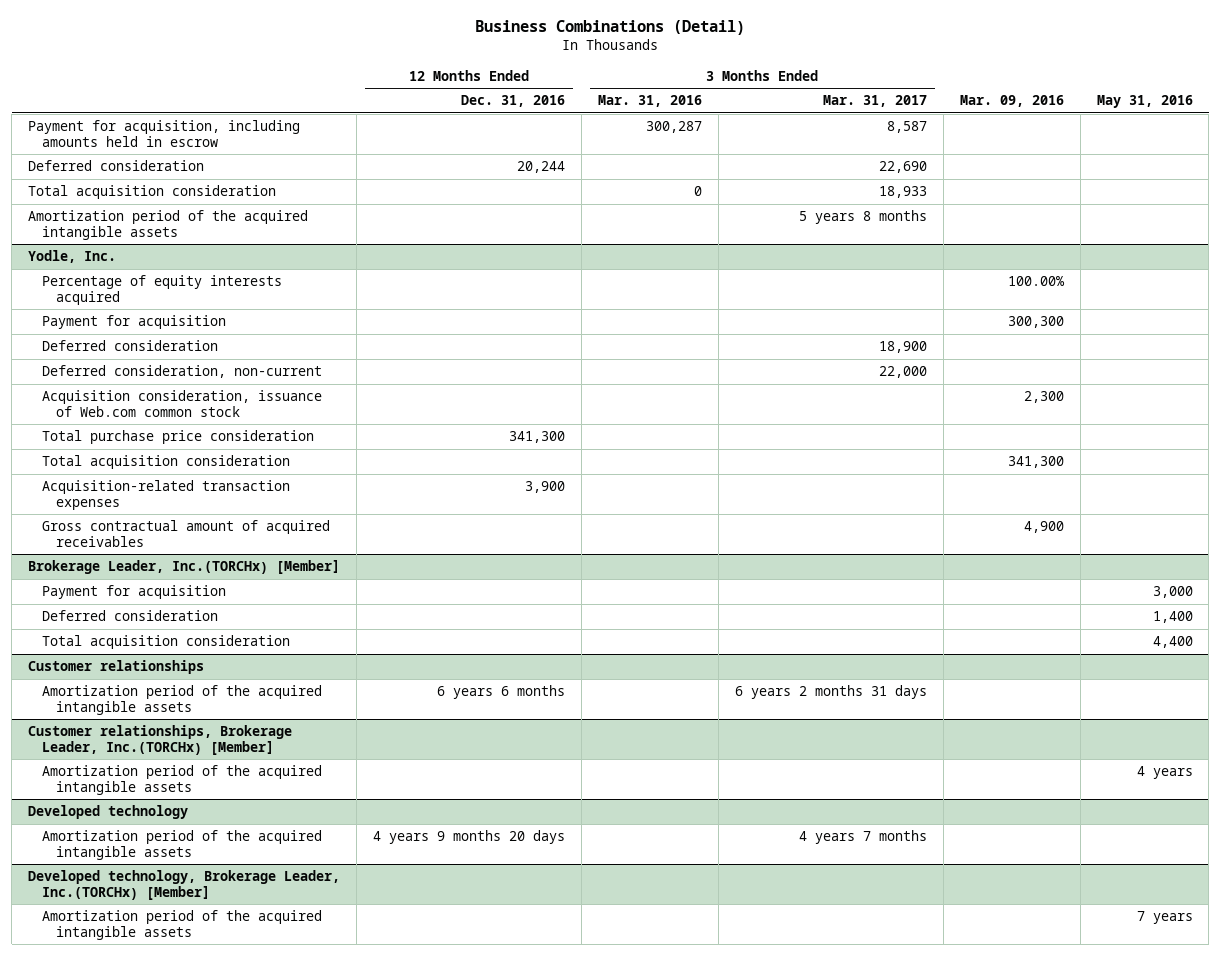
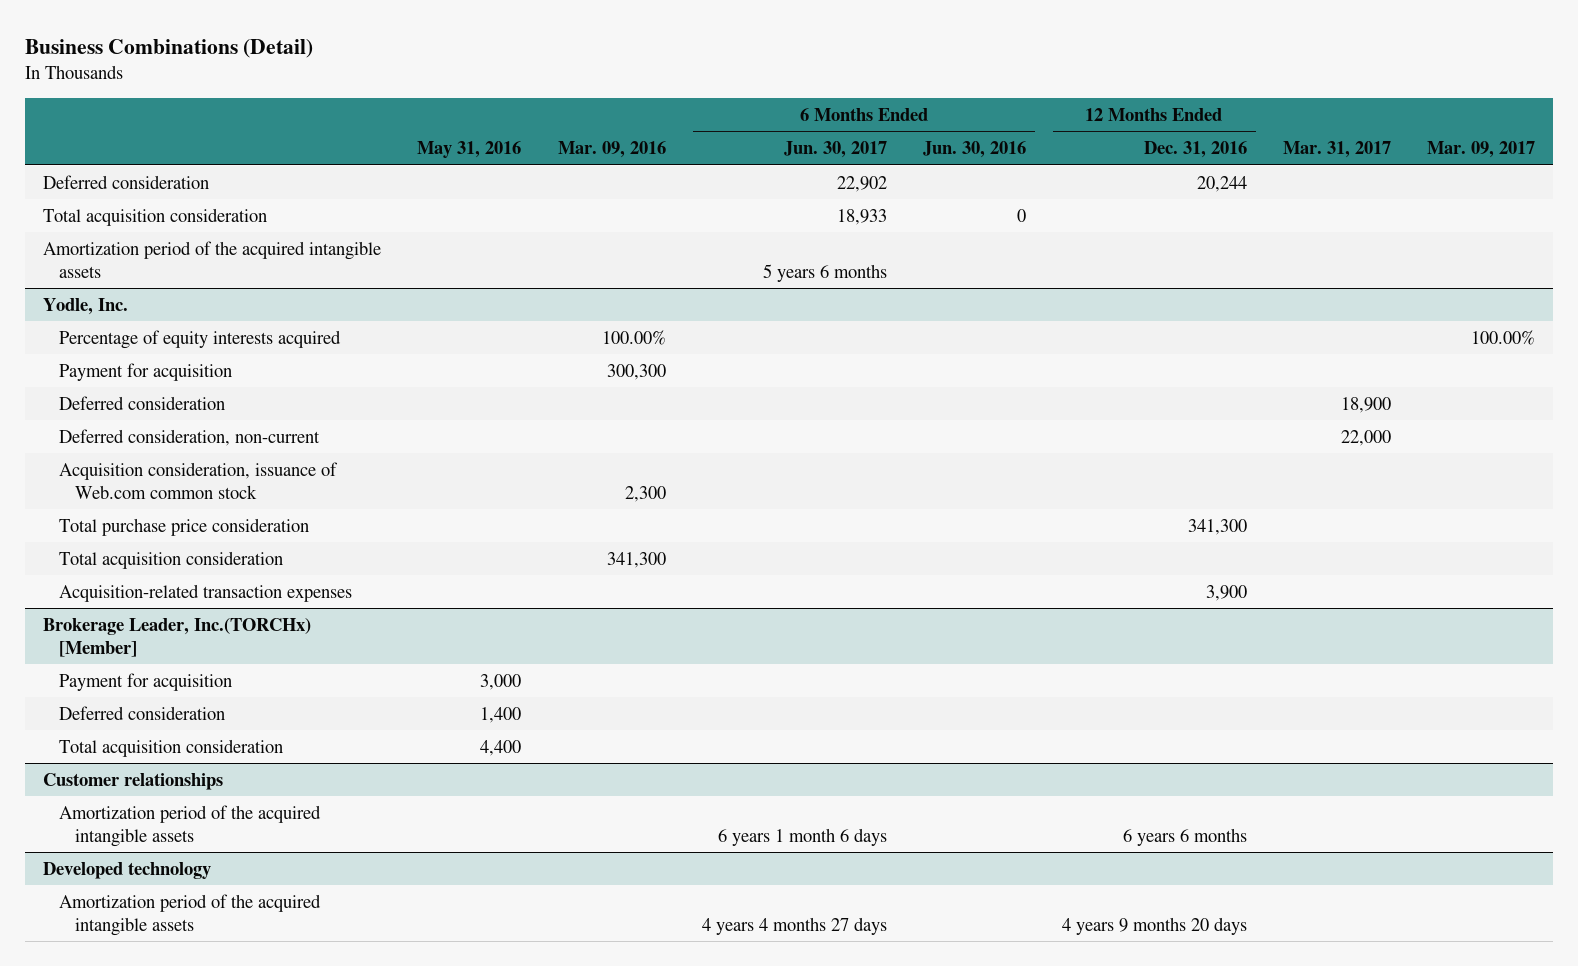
- | 12 Months Ended Dec. 31, 2016 | 3 Months Ended Mar. 31, 2016 | 3 Months Ended Mar. 31, 2017 | Mar. 09, 2016 | May 31, 2016
+ | May 31, 2016 | Mar. 09, 2016 | 6 Months Ended Jun. 30, 2017 | 6 Months Ended Jun. 30, 2016 | 12 Months Ended Dec. 31, 2016 | Mar. 31, 2017 | Mar. 09, 2017
- Payment for acquisition, including amounts held in escrow | | 300,287 | 8,587 | |
@ Yodle, Inc.
- Gross contractual amount of acquired receivables | | | | 4,900 |
- Customer relationships, Brokerage Leader, Inc.(TORCHx) [Member]
- Amortization period of the acquired intangible assets | | | | | 4 years
- Developed technology, Brokerage Leader, Inc.(TORCHx) [Member]
- Amortization period of the acquired intangible assets | | | | | 7 years

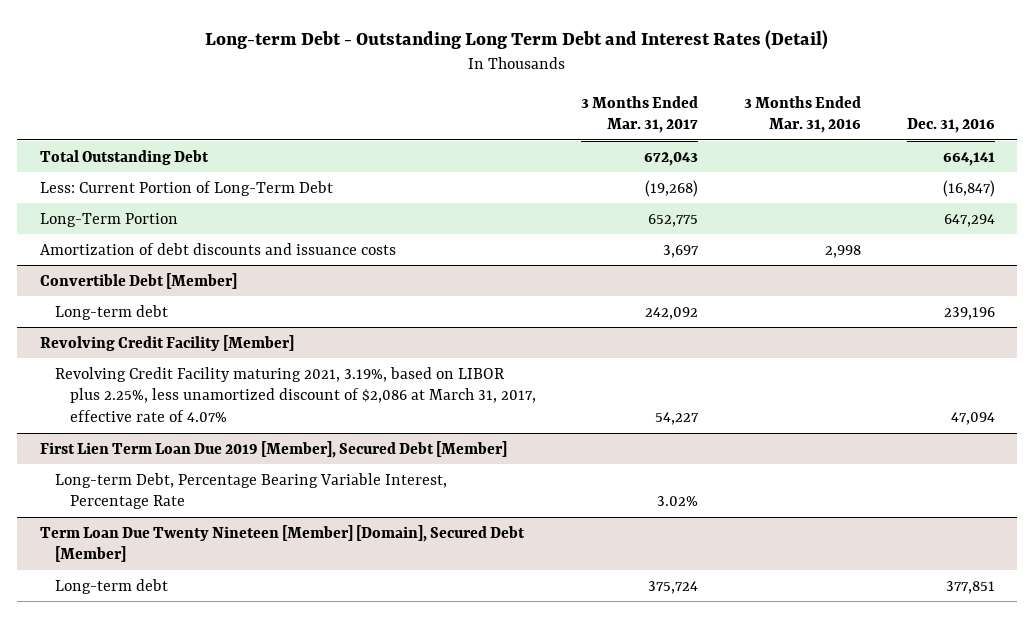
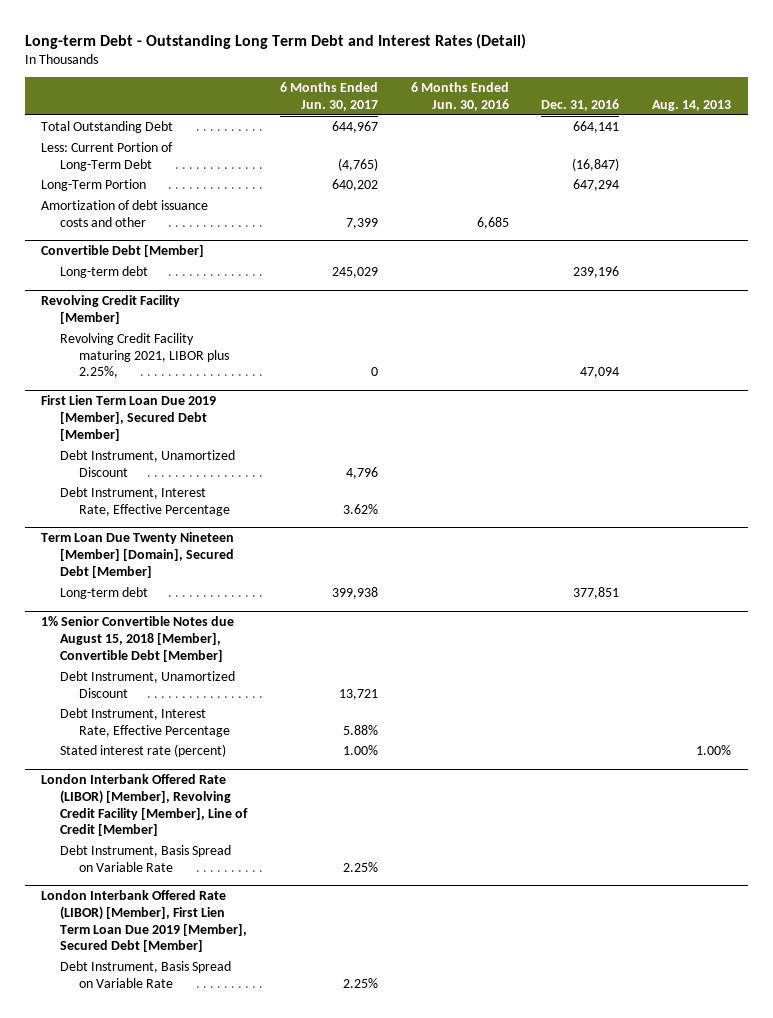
- | 3 Months Ended Mar. 31, 2017 | 3 Months Ended Mar. 31, 2016 | Dec. 31, 2016
+ | 6 Months Ended Jun. 30, 2017 | 6 Months Ended Jun. 30, 2016 | Dec. 31, 2016 | Aug. 14, 2013
- Amortization of debt discounts and issuance costs | 3,697 | 2,998 |
+ Amortization of debt issuance costs and other | 7,399 | 6,685 | |
@ Revolving Credit Facility [Member]
- Revolving Credit Facility maturing 2021, 3.19%, based on LIBOR plus 2.25%, less unamortized discount of $2,086 at March 31, 2017, effective rate of 4.07% | 54,227 | | 47,094
+ Revolving Credit Facility maturing 2021, LIBOR plus 2.25%, | 0 | | 47,094 |
@ First Lien Term Loan Due 2019 [Member], Secured Debt [Member]
- Long-term Debt, Percentage Bearing Variable Interest, Percentage Rate | 3.02% | |
+ Debt Instrument, Unamortized Discount | 4,796 | | |
+ Debt Instrument, Interest Rate, Effective Percentage | 3.62% | | |
+ 1% Senior Convertible Notes due August 15, 2018 [Member], Convertible Debt [Member]
+ Debt Instrument, Unamortized Discount | 13,721 | | |
+ Debt Instrument, Interest Rate, Effective Percentage | 5.88% | | |
+ Stated interest rate (percent) | 1.00% | | | 1.00%
+ London Interbank Offered Rate (LIBOR) [Member], Revolving Credit Facility [Member], Line of Credit [Member]
+ Debt Instrument, Basis Spread on Variable Rate | 2.25% | | |
+ London Interbank Offered Rate (LIBOR) [Member], First Lien Term Loan Due 2019 [Member], Secured Debt [Member]
+ Debt Instrument, Basis Spread on Variable Rate | 2.25% | | |

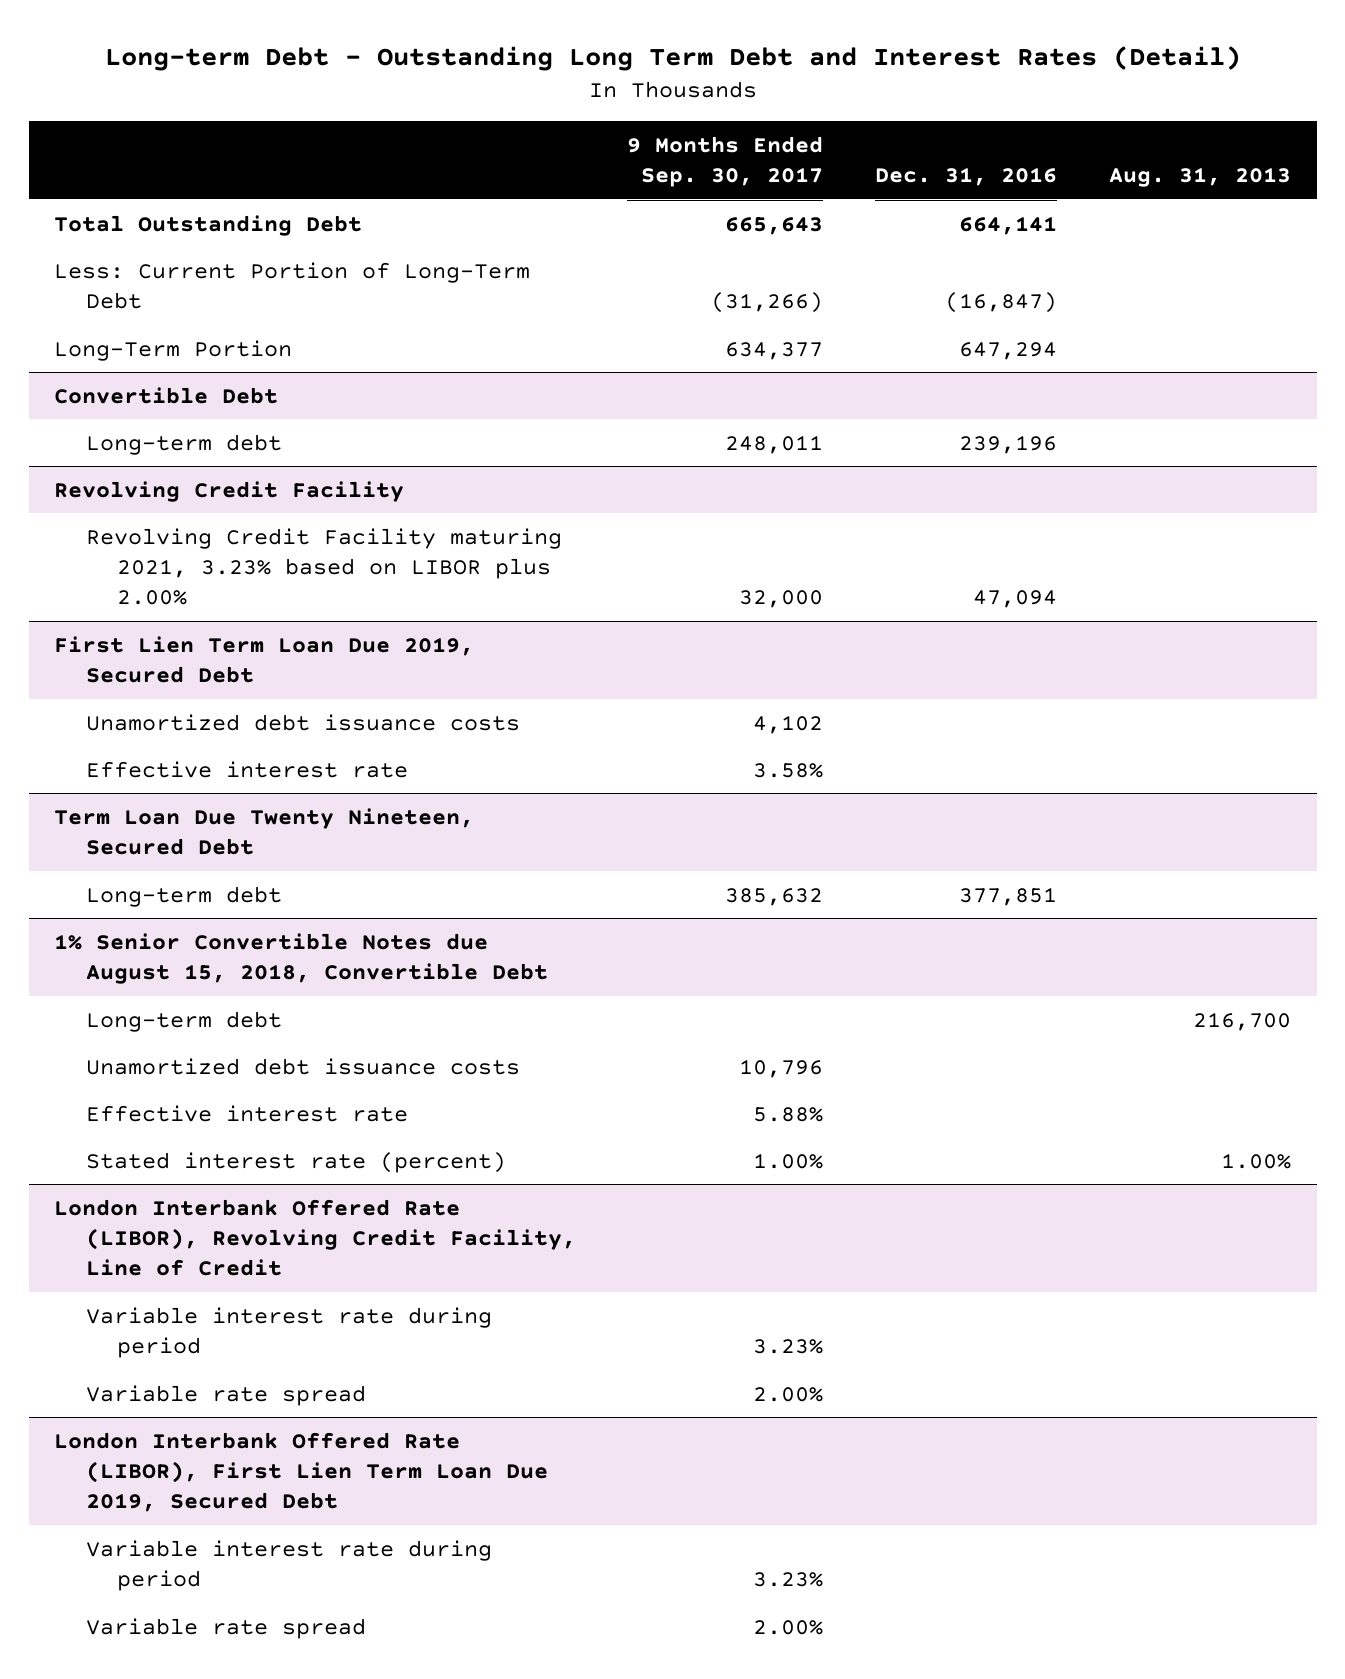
- | 6 Months Ended Jun. 30, 2017 | 6 Months Ended Jun. 30, 2016 | Dec. 31, 2016 | Aug. 14, 2013
+ | 9 Months Ended Sep. 30, 2017 | Dec. 31, 2016 | Aug. 31, 2013
- Amortization of debt issuance costs and other | 7,399 | 6,685 | |
- Convertible Debt [Member]
+ Convertible Debt
- Revolving Credit Facility [Member]
- Revolving Credit Facility maturing 2021, LIBOR plus 2.25%, | 0 | | 47,094 |
- First Lien Term Loan Due 2019 [Member], Secured Debt [Member]
- Debt Instrument, Unamortized Discount | 4,796 | | |
- Debt Instrument, Interest Rate, Effective Percentage | 3.62% | | |
- Term Loan Due Twenty Nineteen [Member] [Domain], Secured Debt [Member]
+ Revolving Credit Facility
+ Revolving Credit Facility maturing 2021, 3.23% based on LIBOR plus 2.00% | 32,000 | 47,094 |
+ First Lien Term Loan Due 2019, Secured Debt
+ Unamortized debt issuance costs | 4,102 | |
+ Effective interest rate | 3.58% | |
+ Term Loan Due Twenty Nineteen, Secured Debt
- 1% Senior Convertible Notes due August 15, 2018 [Member], Convertible Debt [Member]
- Debt Instrument, Unamortized Discount | 13,721 | | |
- Debt Instrument, Interest Rate, Effective Percentage | 5.88% | | |
+ 1% Senior Convertible Notes due August 15, 2018, Convertible Debt
+ Long-term debt | | | 216,700
+ Unamortized debt issuance costs | 10,796 | |
+ Effective interest rate | 5.88% | |
- London Interbank Offered Rate (LIBOR) [Member], Revolving Credit Facility [Member], Line of Credit [Member]
- Debt Instrument, Basis Spread on Variable Rate | 2.25% | | |
- London Interbank Offered Rate (LIBOR) [Member], First Lien Term Loan Due 2019 [Member], Secured Debt [Member]
- Debt Instrument, Basis Spread on Variable Rate | 2.25% | | |
+ London Interbank Offered Rate (LIBOR), Revolving Credit Facility, Line of Credit
+ Variable interest rate during period | 3.23% | |
+ Variable rate spread | 2.00% | |
+ London Interbank Offered Rate (LIBOR), First Lien Term Loan Due 2019, Secured Debt
+ Variable interest rate during period | 3.23% | |
+ Variable rate spread | 2.00% | |

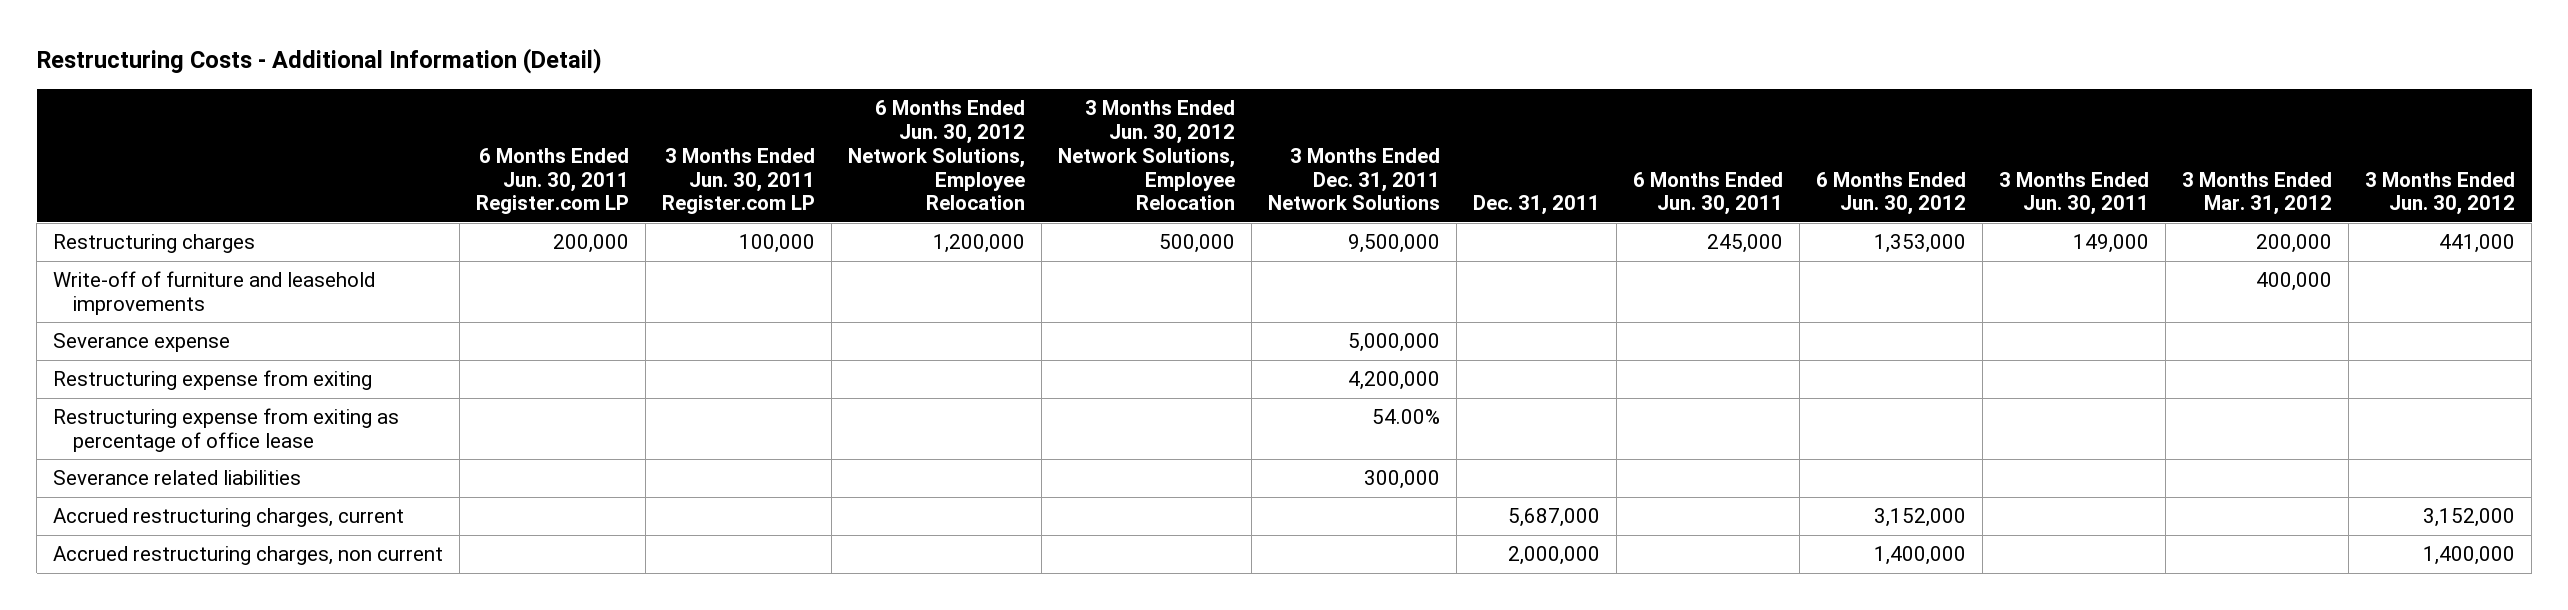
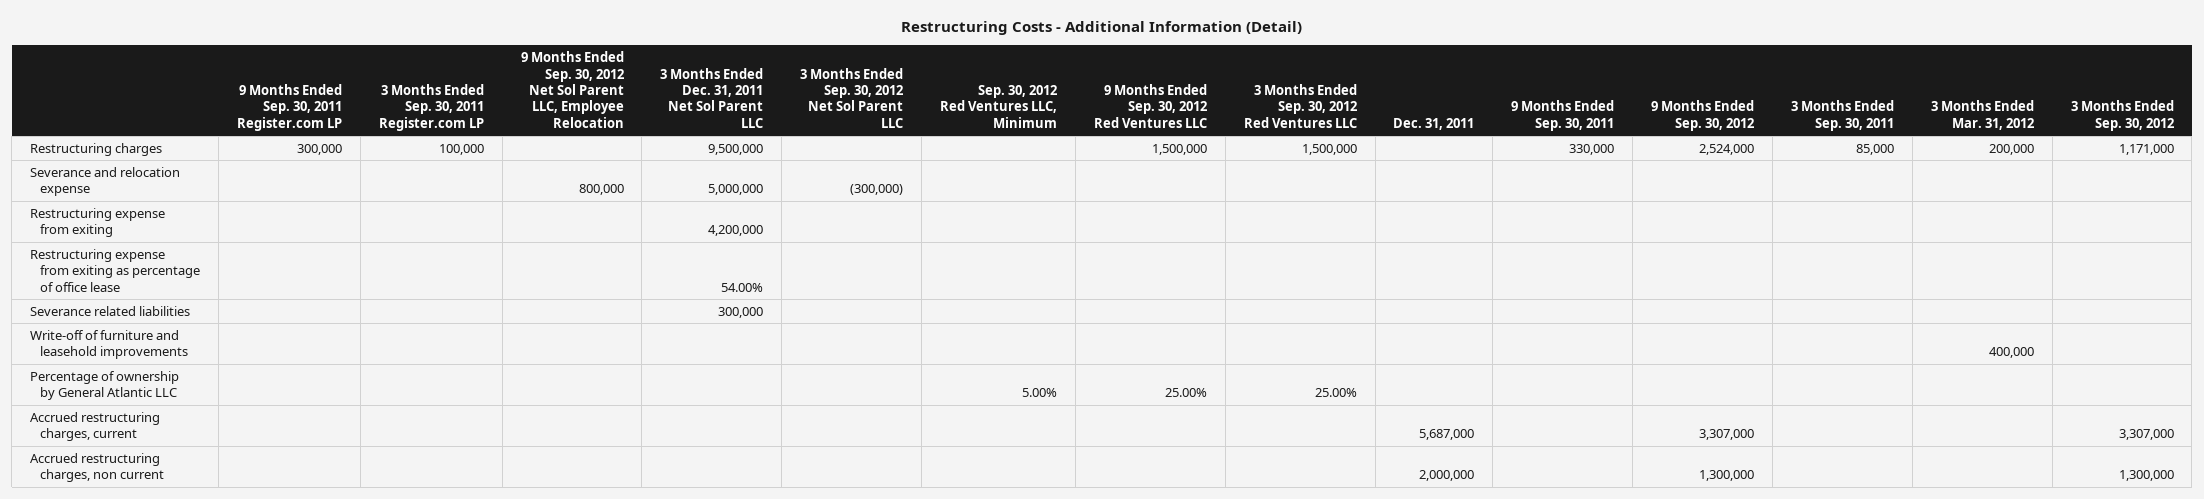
- | 6 Months Ended Jun. 30, 2011 Register.com LP | 3 Months Ended Jun. 30, 2011 Register.com LP | 6 Months Ended Jun. 30, 2012 Network Solutions, Employee Relocation | 3 Months Ended Jun. 30, 2012 Network Solutions, Employee Relocation | 3 Months Ended Dec. 31, 2011 Network Solutions | Dec. 31, 2011 | 6 Months Ended Jun. 30, 2011 | 6 Months Ended Jun. 30, 2012 | 3 Months Ended Jun. 30, 2011 | 3 Months Ended Mar. 31, 2012 | 3 Months Ended Jun. 30, 2012
+ | 9 Months Ended Sep. 30, 2011 Register.com LP | 3 Months Ended Sep. 30, 2011 Register.com LP | 9 Months Ended Sep. 30, 2012 Net Sol Parent LLC, Employee Relocation | 3 Months Ended Dec. 31, 2011 Net Sol Parent LLC | 3 Months Ended Sep. 30, 2012 Net Sol Parent LLC | Sep. 30, 2012 Red Ventures LLC, Minimum | 9 Months Ended Sep. 30, 2012 Red Ventures LLC | 3 Months Ended Sep. 30, 2012 Red Ventures LLC | Dec. 31, 2011 | 9 Months Ended Sep. 30, 2011 | 9 Months Ended Sep. 30, 2012 | 3 Months Ended Sep. 30, 2011 | 3 Months Ended Mar. 31, 2012 | 3 Months Ended Sep. 30, 2012
- Severance expense | | | | | 5,000,000 | | | | | |
+ Severance and relocation expense | | | 800,000 | 5,000,000 | (300,000) | | | | | | | | |
moved down: Write-off of furniture and leasehold improvements | | | | | | | | | | | | | 400,000 |
+ Percentage of ownership by General Atlantic LLC | | | | | | 5.00% | 25.00% | 25.00% | | | | | |

